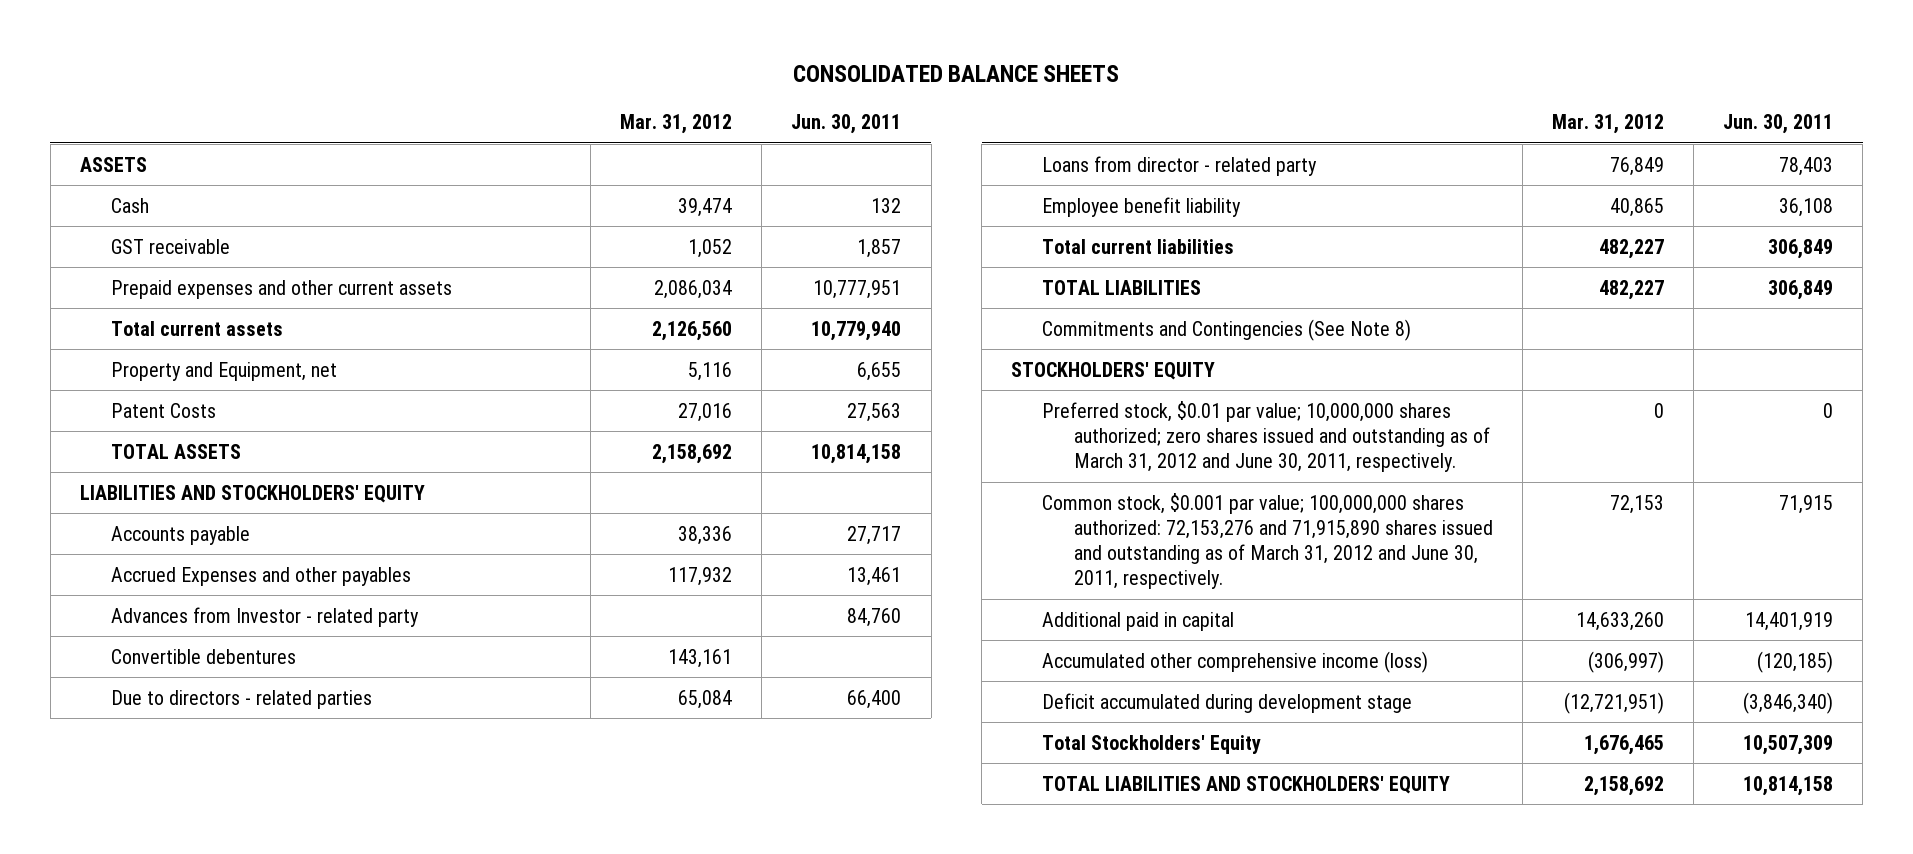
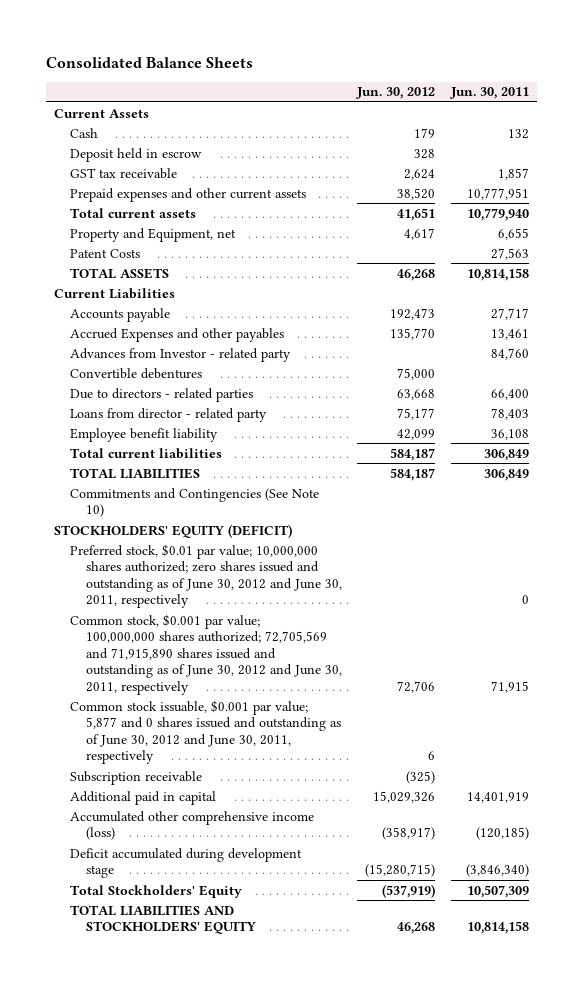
- CONSOLIDATED BALANCE SHEETS
+ Consolidated Balance Sheets
- | Mar. 31, 2012 | Jun. 30, 2011
+ | Jun. 30, 2012 | Jun. 30, 2011
- ASSETS
+ Current Assets
- GST receivable | 1,052 | 1,857
+ Deposit held in escrow | 328 |
+ GST tax receivable | 2,624 | 1,857
- LIABILITIES AND STOCKHOLDERS' EQUITY
+ Current Liabilities
- Commitments and Contingencies (See Note 8)
- STOCKHOLDERS' EQUITY
- Preferred stock, $0.01 par value; 10,000,000 shares authorized; zero shares issued and outstanding as of March 31, 2012 and June 30, 2011, respectively. | 0 | 0
- Common stock, $0.001 par value; 100,000,000 shares authorized: 72,153,276 and 71,915,890 shares issued and outstanding as of March 31, 2012 and June 30, 2011, respectively. | 72,153 | 71,915
+ Commitments and Contingencies (See Note 10)
+ STOCKHOLDERS' EQUITY (DEFICIT)
+ Preferred stock, $0.01 par value; 10,000,000 shares authorized; zero shares issued and outstanding as of June 30, 2012 and June 30, 2011, respectively | | 0
+ Common stock, $0.001 par value; 100,000,000 shares authorized; 72,705,569 and 71,915,890 shares issued and outstanding as of June 30, 2012 and June 30, 2011, respectively | 72,706 | 71,915
+ Common stock issuable, $0.001 par value; 5,877 and 0 shares issued and outstanding as of June 30, 2012 and June 30, 2011, respectively | 6 |
+ Subscription receivable | (325) |

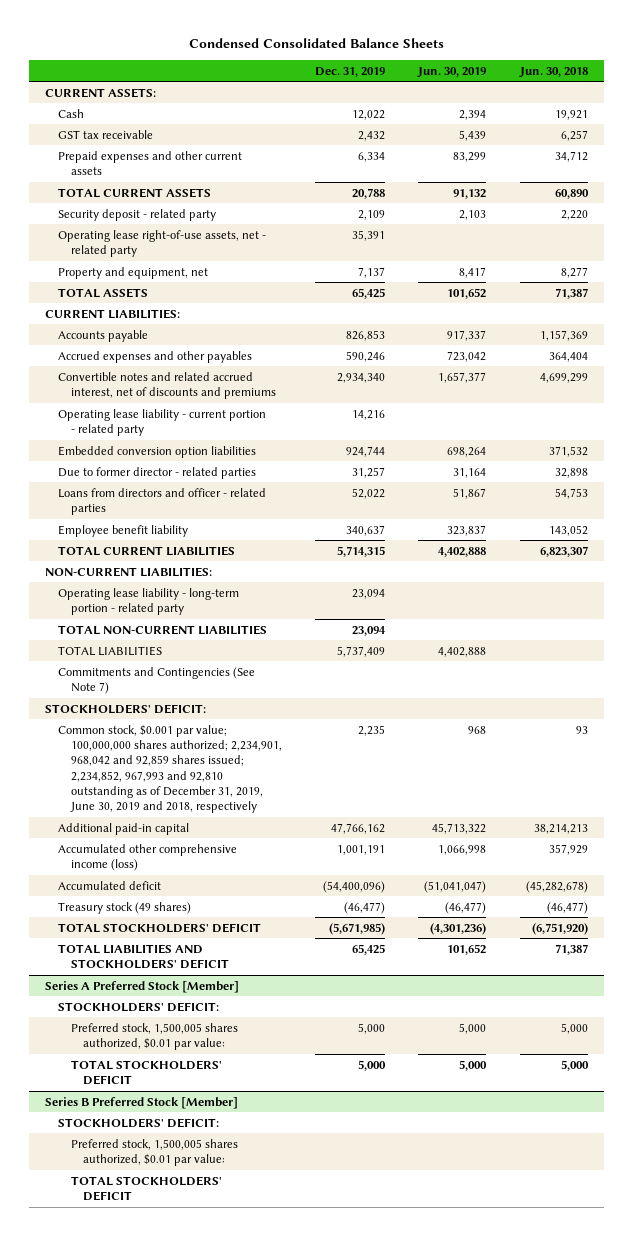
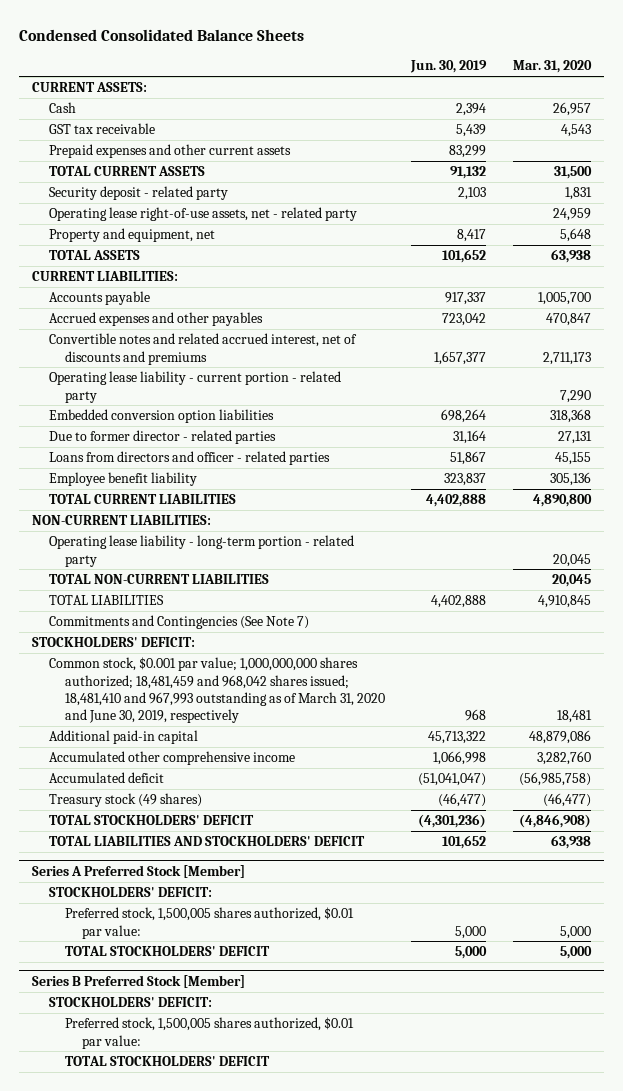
- | Dec. 31, 2019 | Jun. 30, 2019 | Jun. 30, 2018
+ | Jun. 30, 2019 | Mar. 31, 2020
- Common stock, $0.001 par value; 100,000,000 shares authorized; 2,234,901, 968,042 and 92,859 shares issued; 2,234,852, 967,993 and 92,810 outstanding as of December 31, 2019, June 30, 2019 and 2018, respectively | 2,235 | 968 | 93
+ Common stock, $0.001 par value; 1,000,000,000 shares authorized; 18,481,459 and 968,042 shares issued; 18,481,410 and 967,993 outstanding as of March 31, 2020 and June 30, 2019, respectively | 968 | 18,481
- Accumulated other comprehensive income (loss) | 1,001,191 | 1,066,998 | 357,929
+ Accumulated other comprehensive income | 1,066,998 | 3,282,760

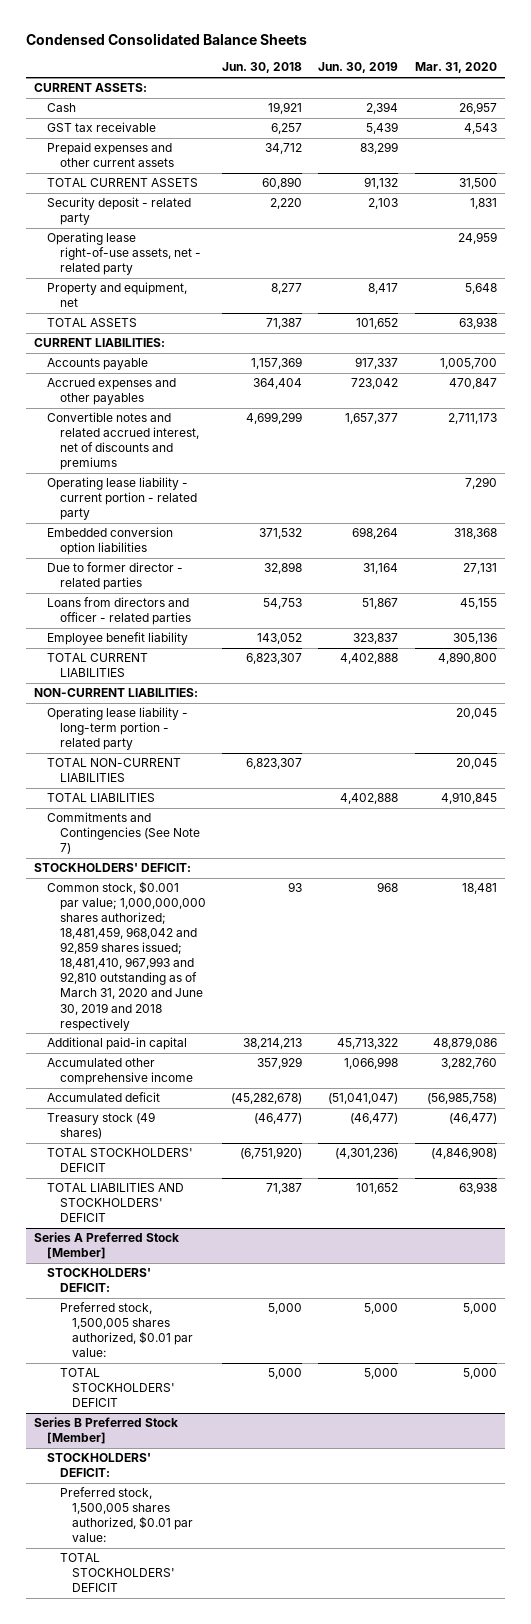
- | Jun. 30, 2019 | Mar. 31, 2020
+ | Jun. 30, 2018 | Jun. 30, 2019 | Mar. 31, 2020
- Common stock, $0.001 par value; 1,000,000,000 shares authorized; 18,481,459 and 968,042 shares issued; 18,481,410 and 967,993 outstanding as of March 31, 2020 and June 30, 2019, respectively | 968 | 18,481
+ Common stock, $0.001 par value; 1,000,000,000 shares authorized; 18,481,459, 968,042 and 92,859 shares issued; 18,481,410, 967,993 and 92,810 outstanding as of March 31, 2020 and June 30, 2019 and 2018 respectively | 93 | 968 | 18,481

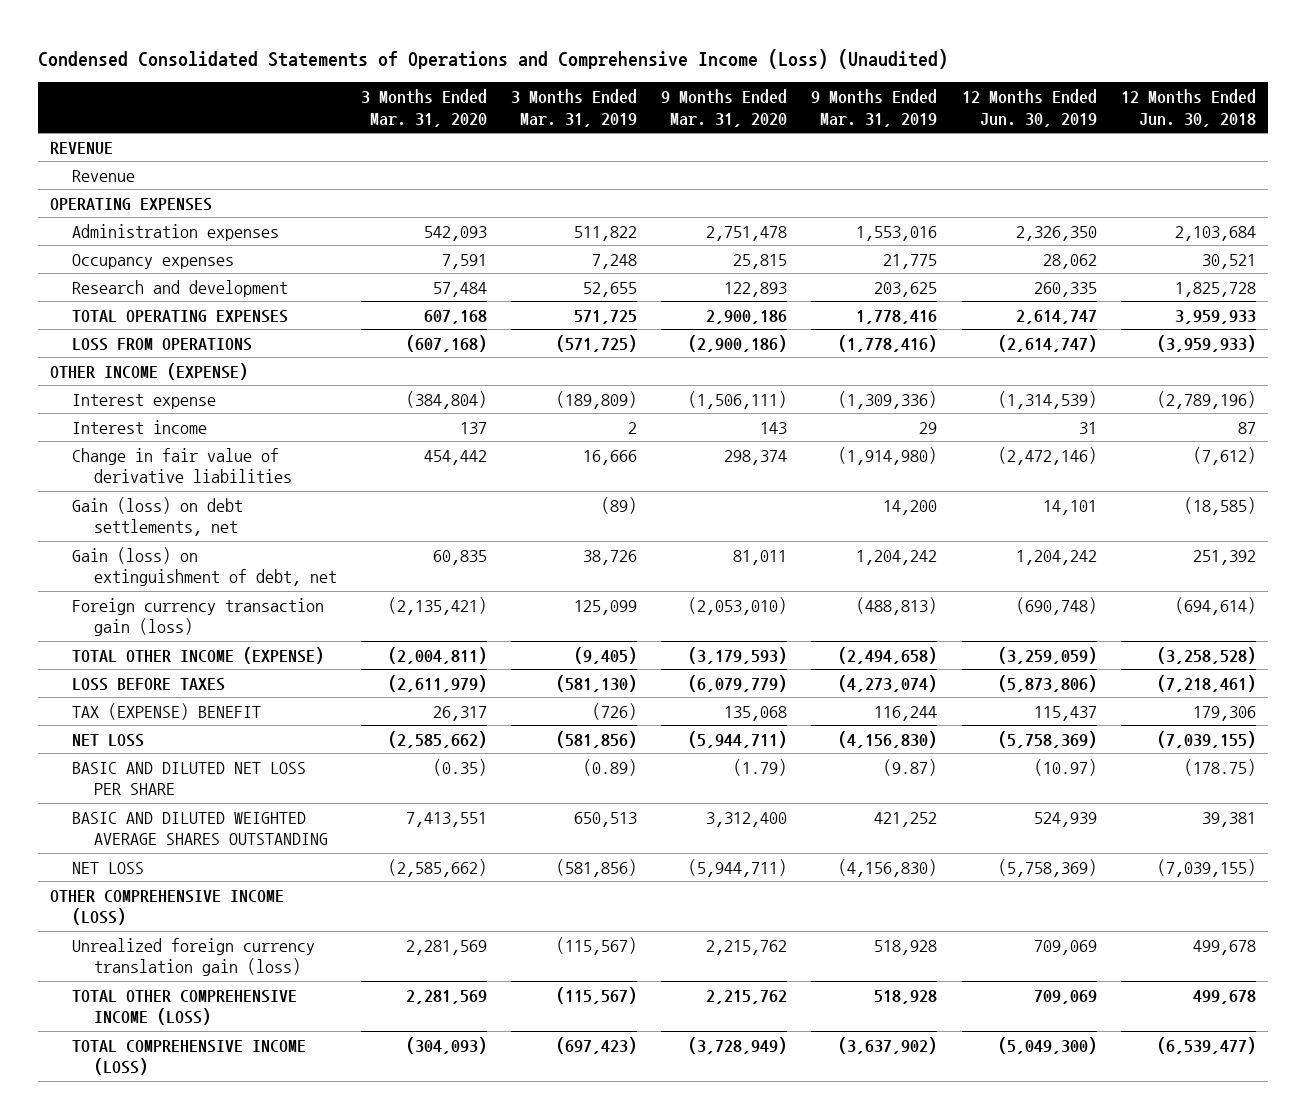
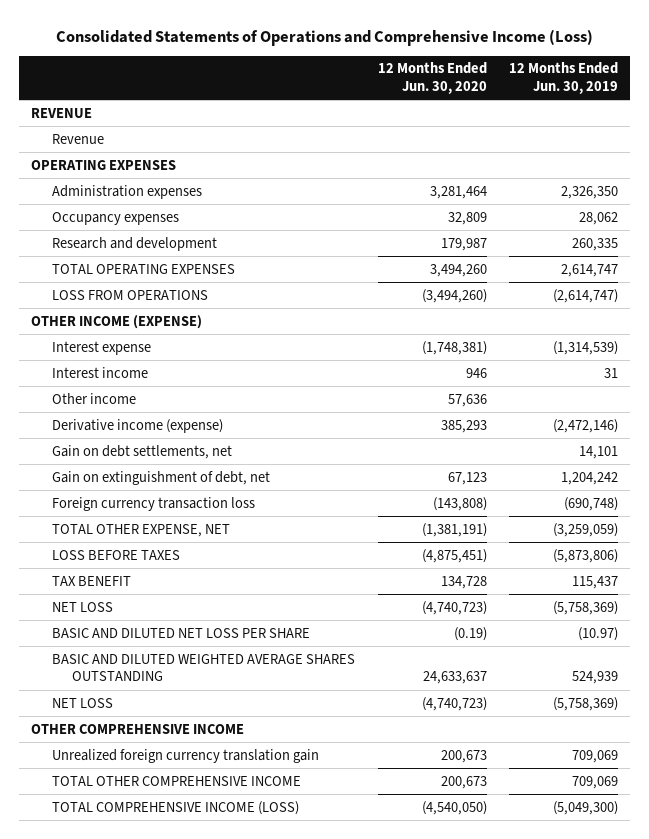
- Condensed Consolidated Statements of Operations and Comprehensive Income (Loss) (Unaudited)
+ Consolidated Statements of Operations and Comprehensive Income (Loss)
- | 3 Months Ended Mar. 31, 2020 | 3 Months Ended Mar. 31, 2019 | 9 Months Ended Mar. 31, 2020 | 9 Months Ended Mar. 31, 2019 | 12 Months Ended Jun. 30, 2019 | 12 Months Ended Jun. 30, 2018
+ | 12 Months Ended Jun. 30, 2020 | 12 Months Ended Jun. 30, 2019
- Change in fair value of derivative liabilities | 454,442 | 16,666 | 298,374 | (1,914,980) | (2,472,146) | (7,612)
- Gain (loss) on debt settlements, net | | (89) | | 14,200 | 14,101 | (18,585)
- Gain (loss) on extinguishment of debt, net | 60,835 | 38,726 | 81,011 | 1,204,242 | 1,204,242 | 251,392
- Foreign currency transaction gain (loss) | (2,135,421) | 125,099 | (2,053,010) | (488,813) | (690,748) | (694,614)
- TOTAL OTHER INCOME (EXPENSE) | (2,004,811) | (9,405) | (3,179,593) | (2,494,658) | (3,259,059) | (3,258,528)
+ Other income | 57,636 |
+ Derivative income (expense) | 385,293 | (2,472,146)
+ Gain on debt settlements, net | | 14,101
+ Gain on extinguishment of debt, net | 67,123 | 1,204,242
+ Foreign currency transaction loss | (143,808) | (690,748)
+ TOTAL OTHER EXPENSE, NET | (1,381,191) | (3,259,059)
- TAX (EXPENSE) BENEFIT | 26,317 | (726) | 135,068 | 116,244 | 115,437 | 179,306
+ TAX BENEFIT | 134,728 | 115,437
- OTHER COMPREHENSIVE INCOME (LOSS)
- Unrealized foreign currency translation gain (loss) | 2,281,569 | (115,567) | 2,215,762 | 518,928 | 709,069 | 499,678
- TOTAL OTHER COMPREHENSIVE INCOME (LOSS) | 2,281,569 | (115,567) | 2,215,762 | 518,928 | 709,069 | 499,678
+ OTHER COMPREHENSIVE INCOME
+ Unrealized foreign currency translation gain | 200,673 | 709,069
+ TOTAL OTHER COMPREHENSIVE INCOME | 200,673 | 709,069

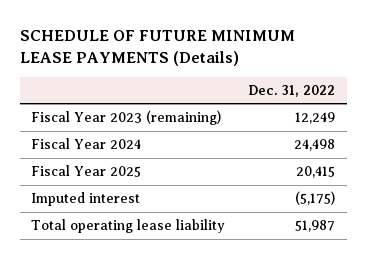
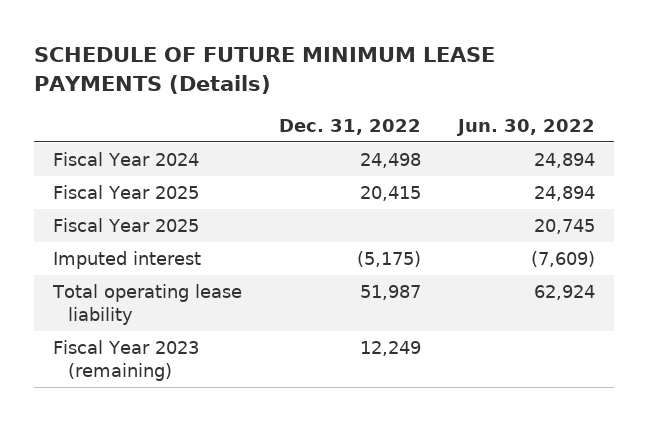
- | Dec. 31, 2022
+ | Dec. 31, 2022 | Jun. 30, 2022
+ Fiscal Year 2025 | | 20,745
moved down: Fiscal Year 2023 (remaining) | 12,249 |

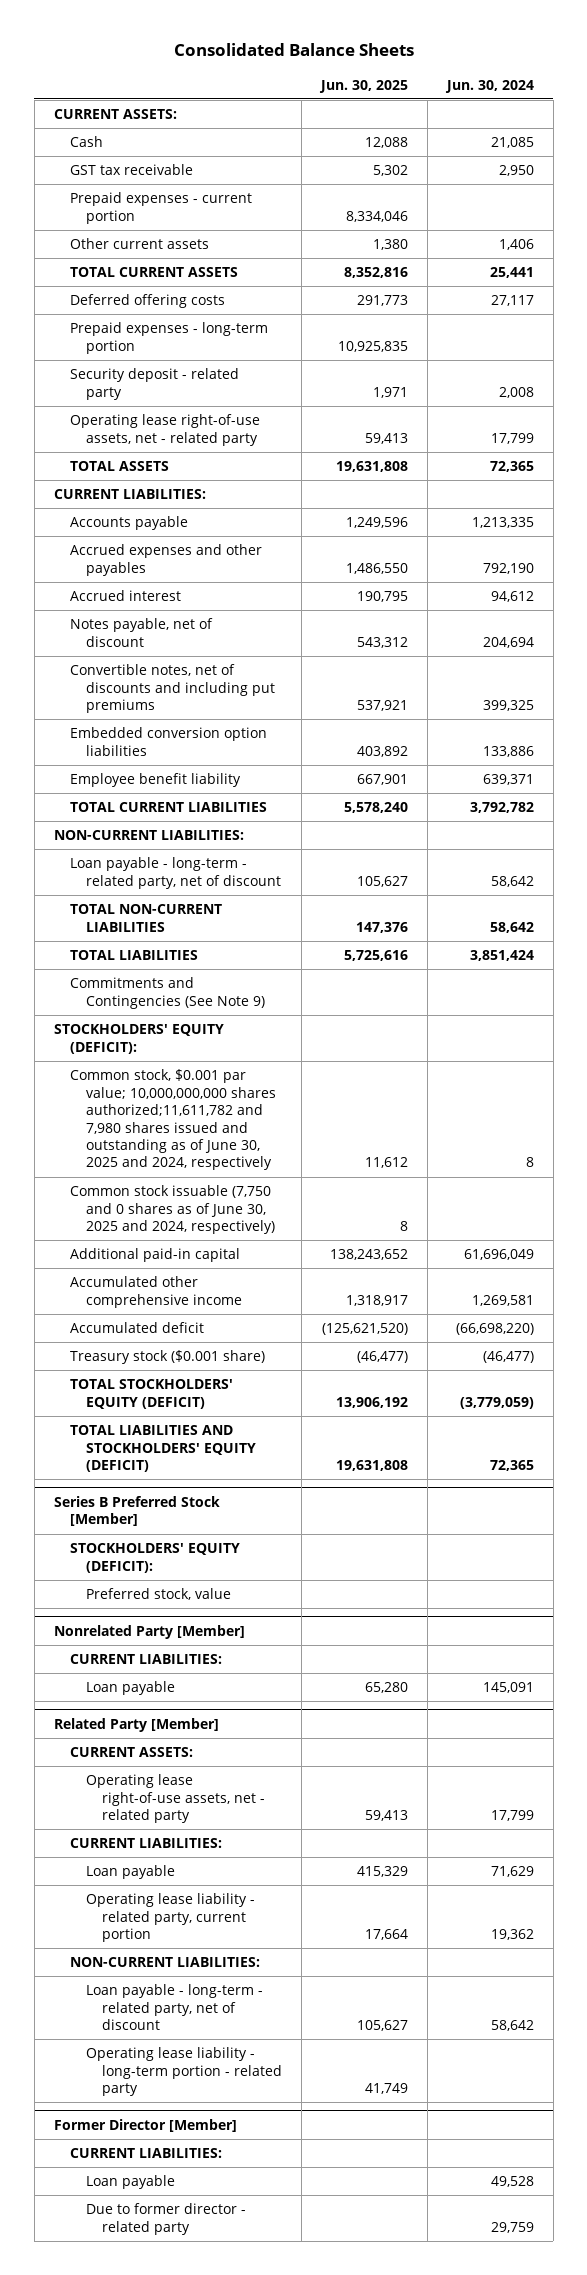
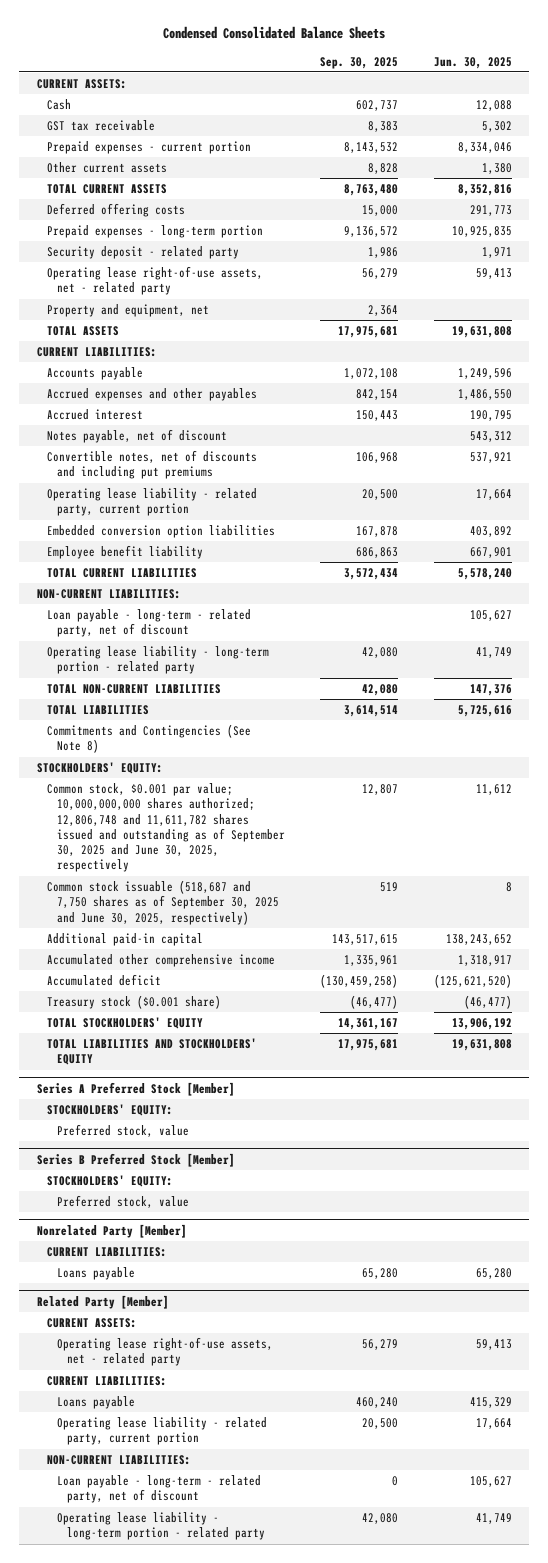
- Consolidated Balance Sheets
+ Condensed Consolidated Balance Sheets
- | Jun. 30, 2025 | Jun. 30, 2024
+ | Sep. 30, 2025 | Jun. 30, 2025
+ Property and equipment, net | 2,364 |
+ Operating lease liability - related party, current portion | 20,500 | 17,664
+ Operating lease liability - long-term portion - related party | 42,080 | 41,749
- Commitments and Contingencies (See Note 9)
- STOCKHOLDERS' EQUITY (DEFICIT):
- Common stock, $0.001 par value; 10,000,000,000 shares authorized;11,611,782 and 7,980 shares issued and outstanding as of June 30, 2025 and 2024, respectively | 11,612 | 8
- Common stock issuable (7,750 and 0 shares as of June 30, 2025 and 2024, respectively) | 8 |
+ Commitments and Contingencies (See Note 8)
+ STOCKHOLDERS' EQUITY:
+ Common stock, $0.001 par value; 10,000,000,000 shares authorized; 12,806,748 and 11,611,782 shares issued and outstanding as of September 30, 2025 and June 30, 2025, respectively | 12,807 | 11,612
+ Common stock issuable (518,687 and 7,750 shares as of September 30, 2025 and June 30, 2025, respectively) | 519 | 8
- TOTAL STOCKHOLDERS' EQUITY (DEFICIT) | 13,906,192 | (3,779,059)
- TOTAL LIABILITIES AND STOCKHOLDERS' EQUITY (DEFICIT) | 19,631,808 | 72,365
+ TOTAL STOCKHOLDERS' EQUITY | 14,361,167 | 13,906,192
+ TOTAL LIABILITIES AND STOCKHOLDERS' EQUITY | 17,975,681 | 19,631,808
+ Series A Preferred Stock [Member]
+ STOCKHOLDERS' EQUITY:
+ Preferred stock, value
@ Series B Preferred Stock [Member]
- STOCKHOLDERS' EQUITY (DEFICIT):
+ STOCKHOLDERS' EQUITY:
@ Nonrelated Party [Member]
- Loan payable | 65,280 | 145,091
+ Loans payable | 65,280 | 65,280
@ Related Party [Member]
- Loan payable | 415,329 | 71,629
+ Loans payable | 460,240 | 415,329
- Former Director [Member]
- CURRENT LIABILITIES:
- Loan payable | | 49,528
- Due to former director - related party | | 29,759

